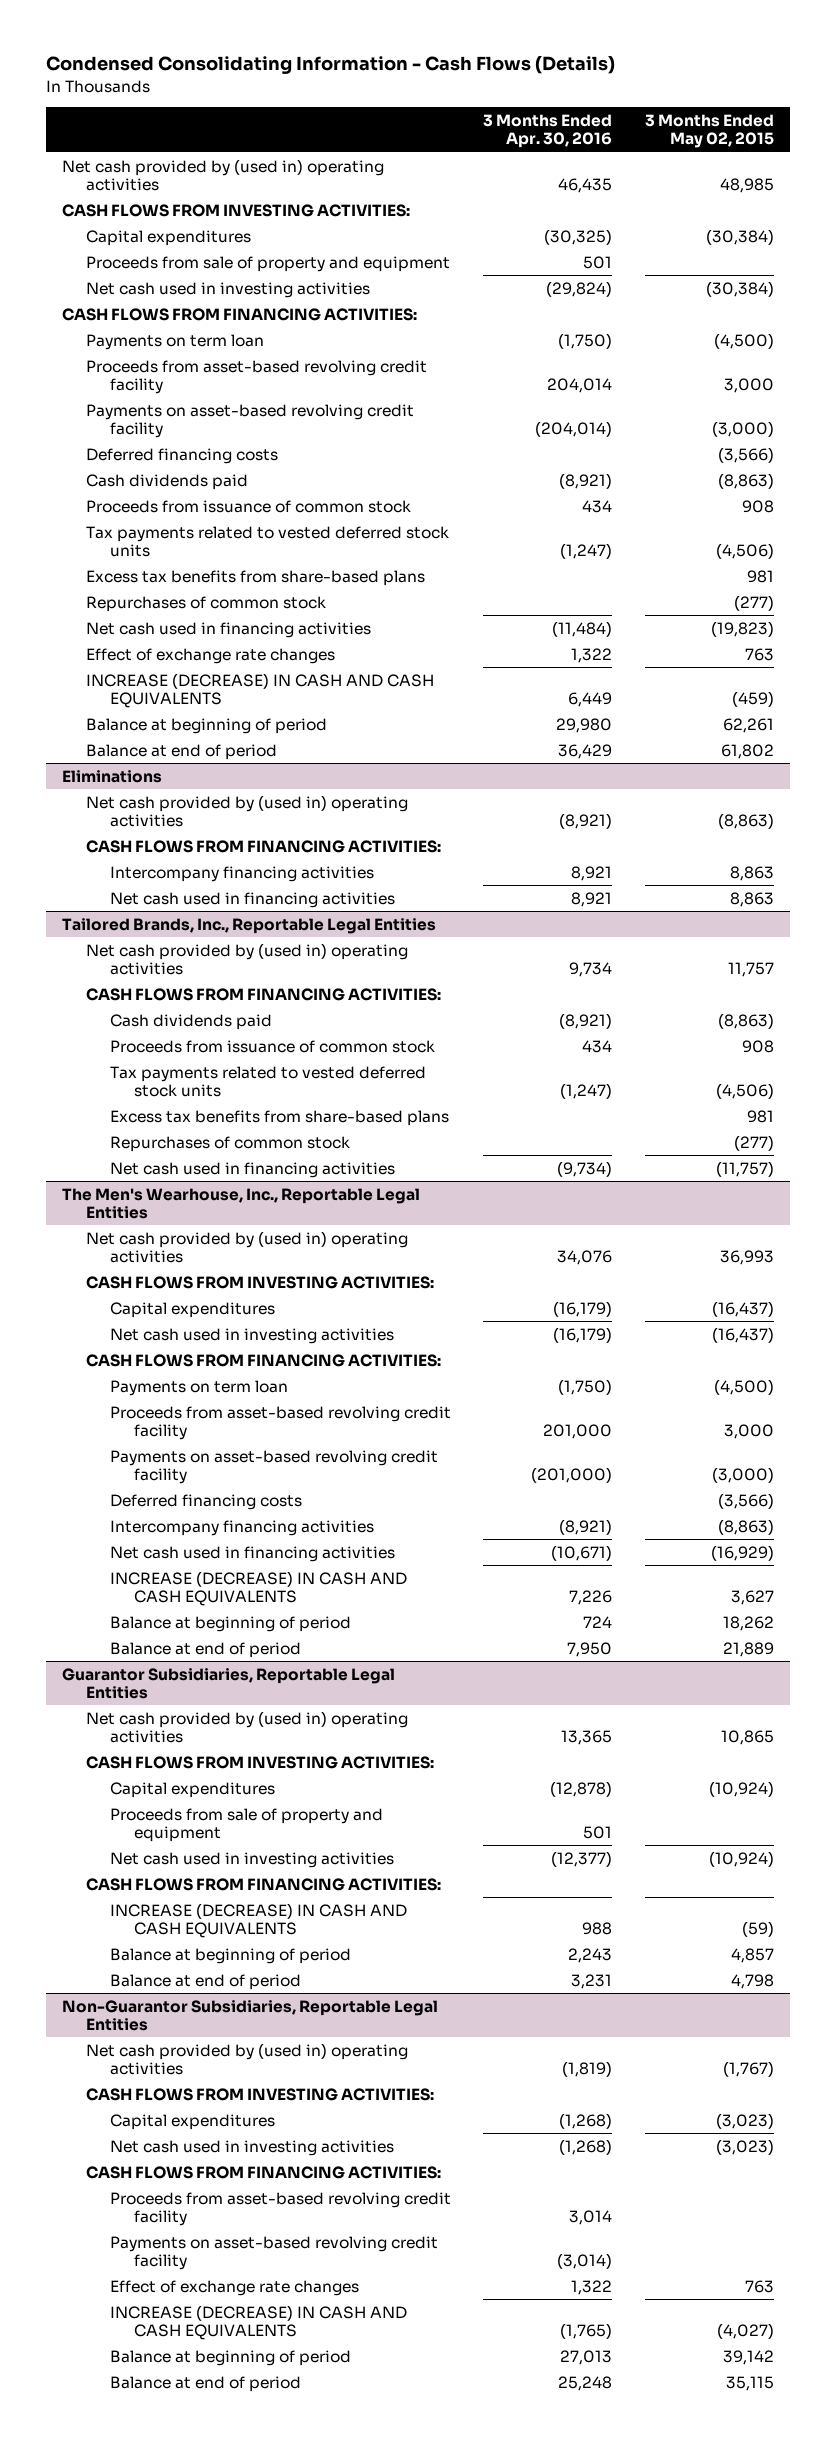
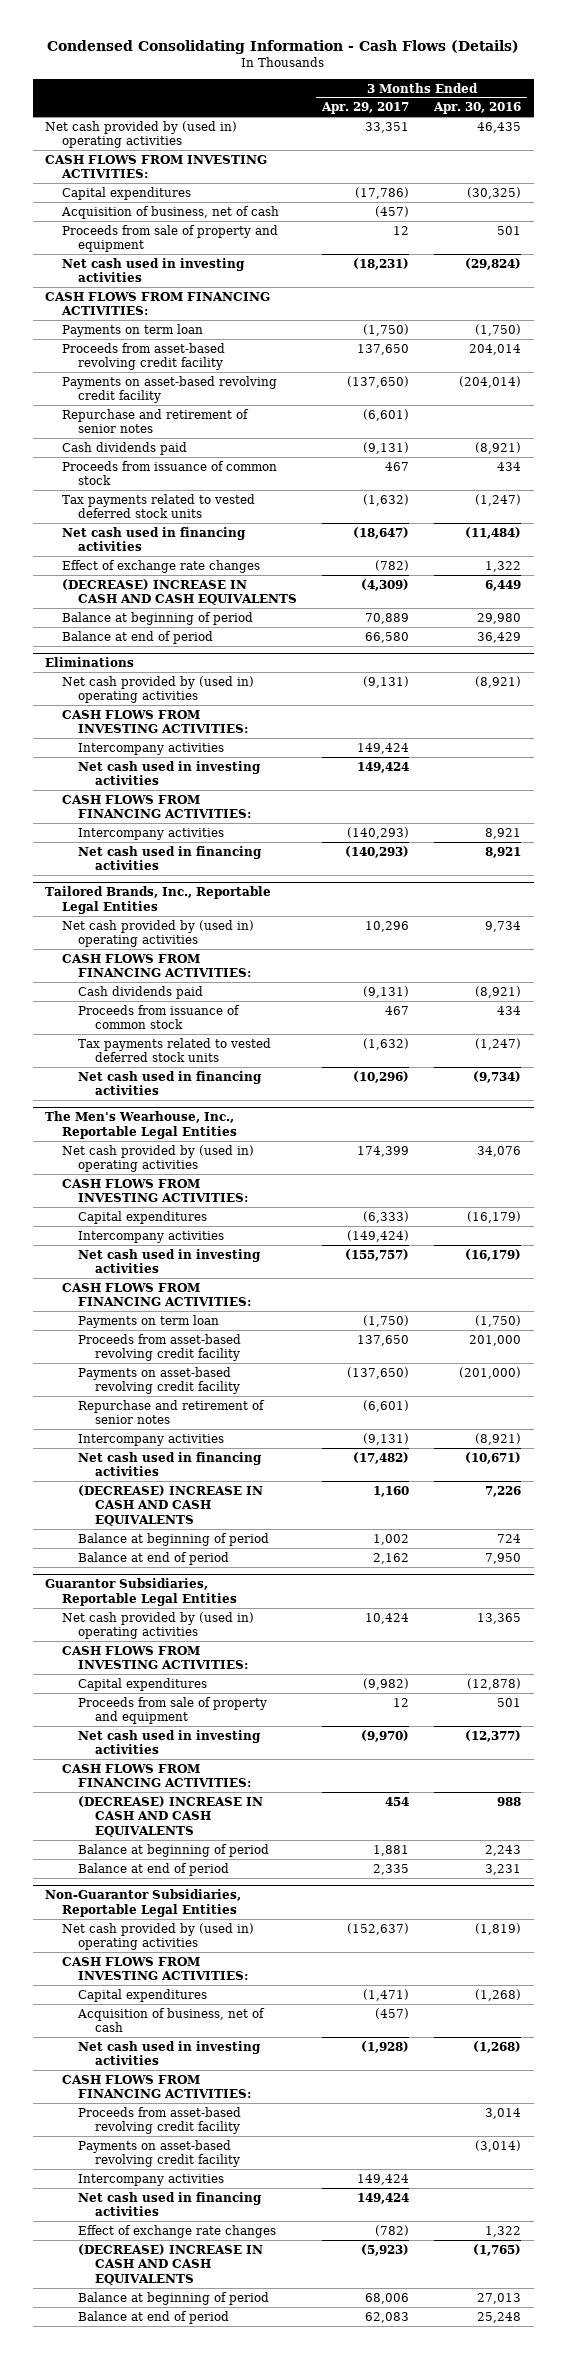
- | 3 Months Ended Apr. 30, 2016 | 3 Months Ended May 02, 2015
+ | 3 Months Ended Apr. 29, 2017 | 3 Months Ended Apr. 30, 2016
+ Acquisition of business, net of cash | (457) |
- Deferred financing costs | | (3,566)
+ Repurchase and retirement of senior notes | (6,601) |
- Excess tax benefits from share-based plans | | 981
- Repurchases of common stock | | (277)
- INCREASE (DECREASE) IN CASH AND CASH EQUIVALENTS | 6,449 | (459)
+ (DECREASE) INCREASE IN CASH AND CASH EQUIVALENTS | (4,309) | 6,449
@ Eliminations
+ CASH FLOWS FROM INVESTING ACTIVITIES:
+ Intercompany activities | 149,424 |
+ Net cash used in investing activities | 149,424 |
- Intercompany financing activities | 8,921 | 8,863
+ Intercompany activities | (140,293) | 8,921
@ Tailored Brands, Inc., Reportable Legal Entities
- Excess tax benefits from share-based plans | | 981
- Repurchases of common stock | | (277)
@ The Men's Wearhouse, Inc., Reportable Legal Entities
+ Intercompany activities | (149,424) |
- Deferred financing costs | | (3,566)
- Intercompany financing activities | (8,921) | (8,863)
+ Repurchase and retirement of senior notes | (6,601) |
+ Intercompany activities | (9,131) | (8,921)
- INCREASE (DECREASE) IN CASH AND CASH EQUIVALENTS | 7,226 | 3,627
+ (DECREASE) INCREASE IN CASH AND CASH EQUIVALENTS | 1,160 | 7,226
@ Guarantor Subsidiaries, Reportable Legal Entities
- INCREASE (DECREASE) IN CASH AND CASH EQUIVALENTS | 988 | (59)
+ (DECREASE) INCREASE IN CASH AND CASH EQUIVALENTS | 454 | 988
@ Non-Guarantor Subsidiaries, Reportable Legal Entities
+ Acquisition of business, net of cash | (457) |
+ Intercompany activities | 149,424 |
+ Net cash used in financing activities | 149,424 |
- INCREASE (DECREASE) IN CASH AND CASH EQUIVALENTS | (1,765) | (4,027)
+ (DECREASE) INCREASE IN CASH AND CASH EQUIVALENTS | (5,923) | (1,765)

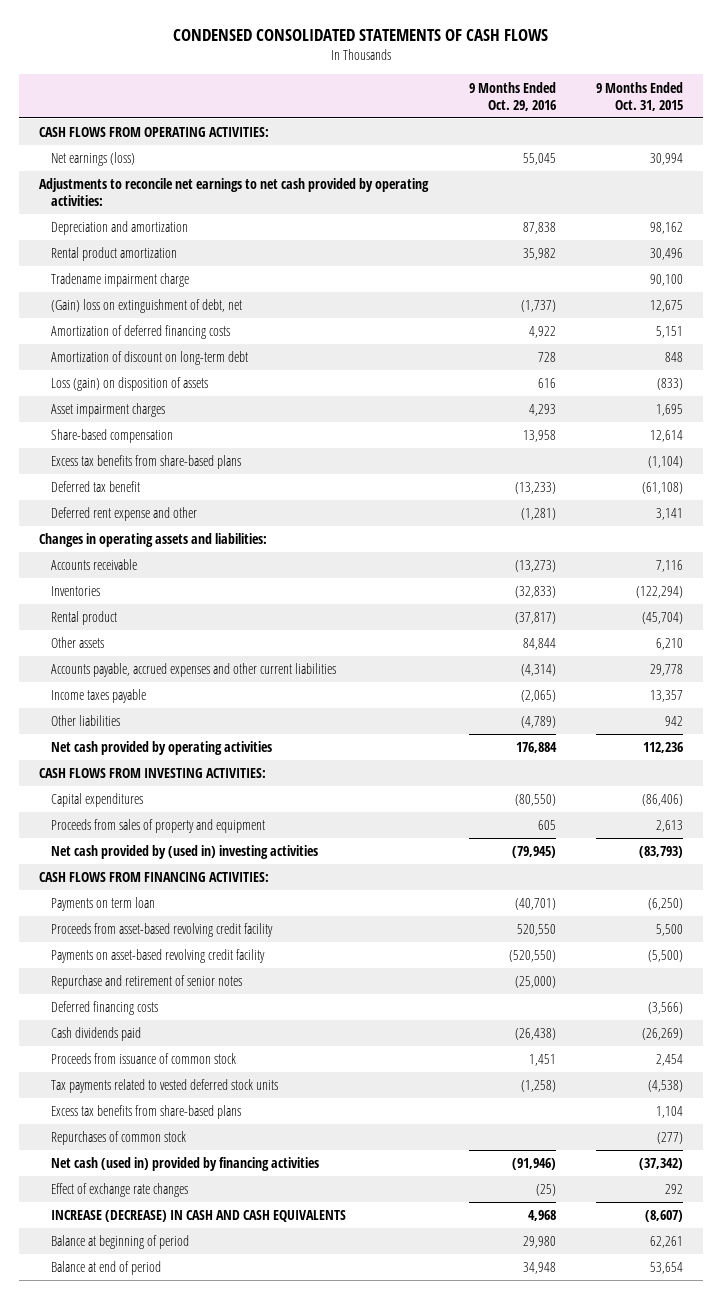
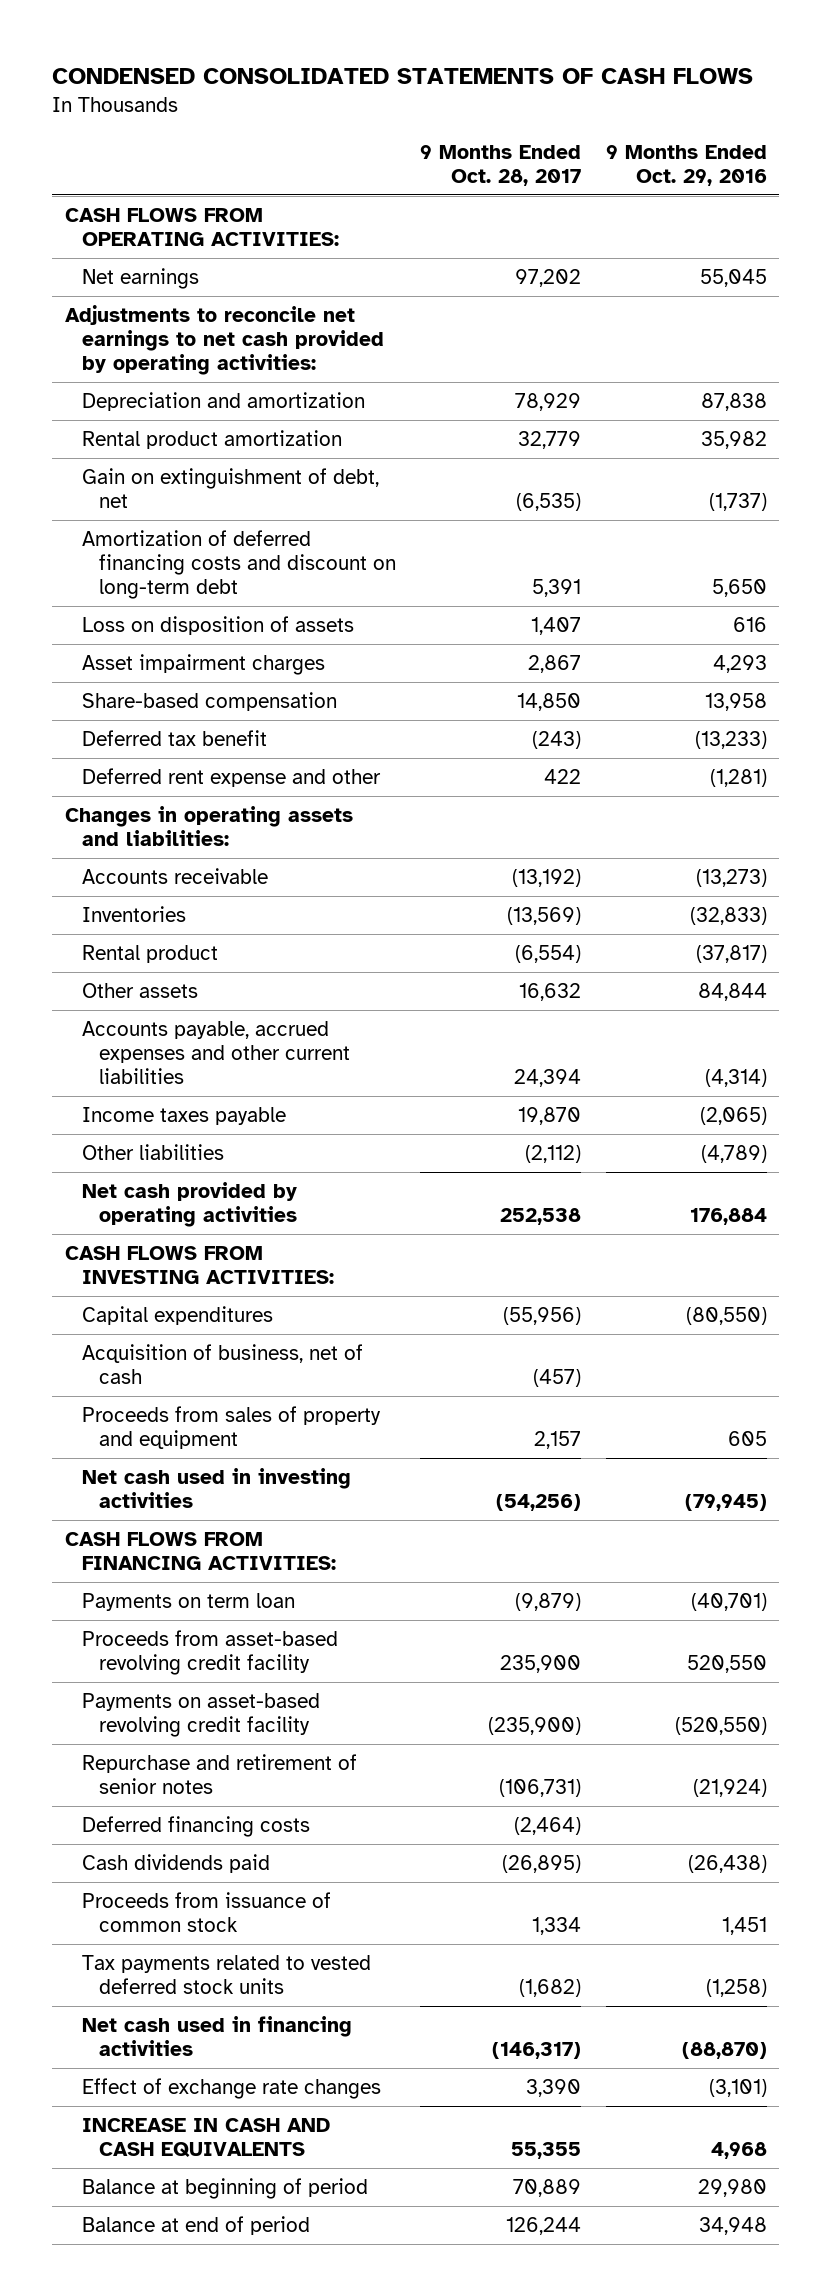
- | 9 Months Ended Oct. 29, 2016 | 9 Months Ended Oct. 31, 2015
+ | 9 Months Ended Oct. 28, 2017 | 9 Months Ended Oct. 29, 2016
- Net earnings (loss) | 55,045 | 30,994
+ Net earnings | 97,202 | 55,045
- Tradename impairment charge | | 90,100
- (Gain) loss on extinguishment of debt, net | (1,737) | 12,675
- Amortization of deferred financing costs | 4,922 | 5,151
- Amortization of discount on long-term debt | 728 | 848
- Loss (gain) on disposition of assets | 616 | (833)
+ Gain on extinguishment of debt, net | (6,535) | (1,737)
+ Amortization of deferred financing costs and discount on long-term debt | 5,391 | 5,650
+ Loss on disposition of assets | 1,407 | 616
- Excess tax benefits from share-based plans | | (1,104)
+ Acquisition of business, net of cash | (457) |
- Net cash provided by (used in) investing activities | (79,945) | (83,793)
+ Net cash used in investing activities | (54,256) | (79,945)
- Repurchase and retirement of senior notes | (25,000) |
+ Repurchase and retirement of senior notes | (106,731) | (21,924)
- Excess tax benefits from share-based plans | | 1,104
- Repurchases of common stock | | (277)
- Net cash (used in) provided by financing activities | (91,946) | (37,342)
- Effect of exchange rate changes | (25) | 292
- INCREASE (DECREASE) IN CASH AND CASH EQUIVALENTS | 4,968 | (8,607)
+ Net cash used in financing activities | (146,317) | (88,870)
+ Effect of exchange rate changes | 3,390 | (3,101)
+ INCREASE IN CASH AND CASH EQUIVALENTS | 55,355 | 4,968

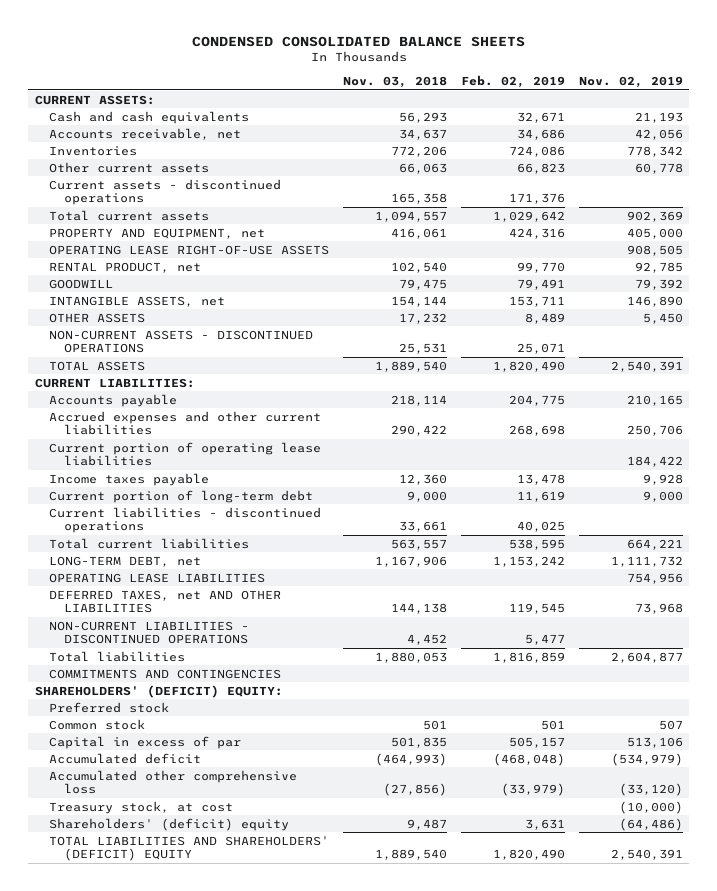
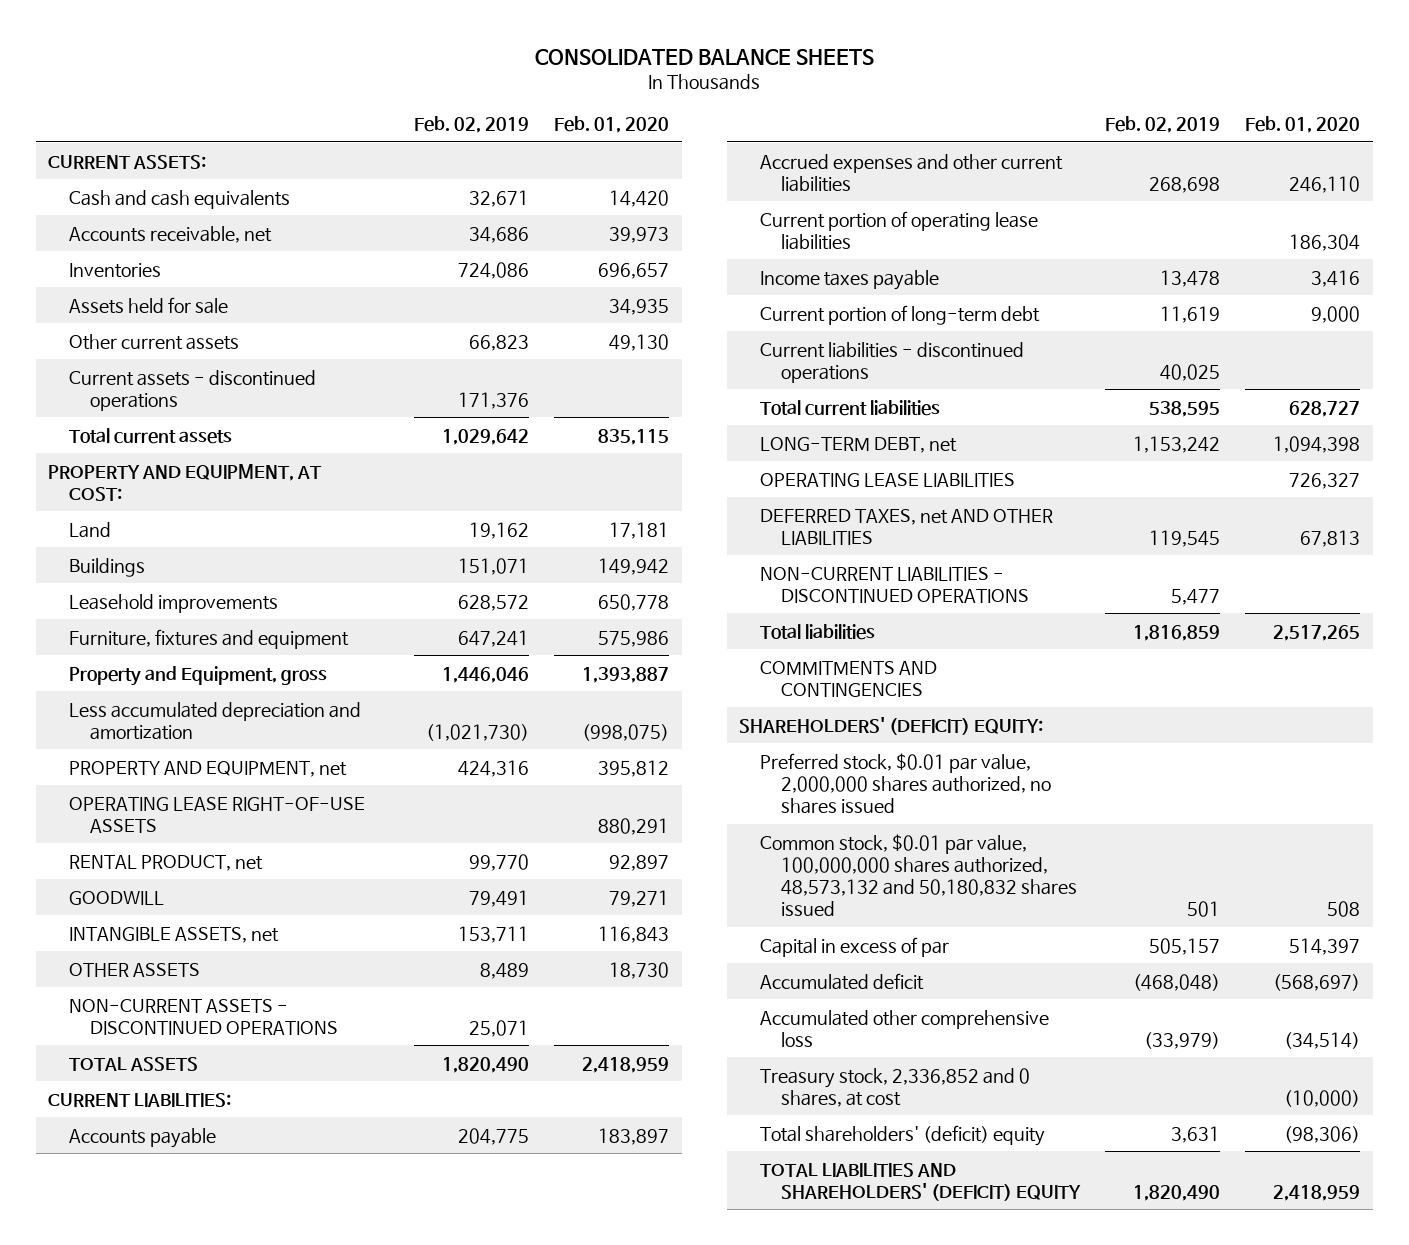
- CONDENSED CONSOLIDATED BALANCE SHEETS
+ CONSOLIDATED BALANCE SHEETS
- | Nov. 03, 2018 | Feb. 02, 2019 | Nov. 02, 2019
+ | Feb. 02, 2019 | Feb. 01, 2020
+ Assets held for sale | | 34,935
+ PROPERTY AND EQUIPMENT, AT COST:
+ Land | 19,162 | 17,181
+ Buildings | 151,071 | 149,942
+ Leasehold improvements | 628,572 | 650,778
+ Furniture, fixtures and equipment | 647,241 | 575,986
+ Property and Equipment, gross | 1,446,046 | 1,393,887
+ Less accumulated depreciation and amortization | (1,021,730) | (998,075)
- Preferred stock
- Common stock | 501 | 501 | 507
+ Preferred stock, $0.01 par value, 2,000,000 shares authorized, no shares issued
+ Common stock, $0.01 par value, 100,000,000 shares authorized, 48,573,132 and 50,180,832 shares issued | 501 | 508
- Treasury stock, at cost | | | (10,000)
- Shareholders' (deficit) equity | 9,487 | 3,631 | (64,486)
+ Treasury stock, 2,336,852 and 0 shares, at cost | | (10,000)
+ Total shareholders' (deficit) equity | 3,631 | (98,306)

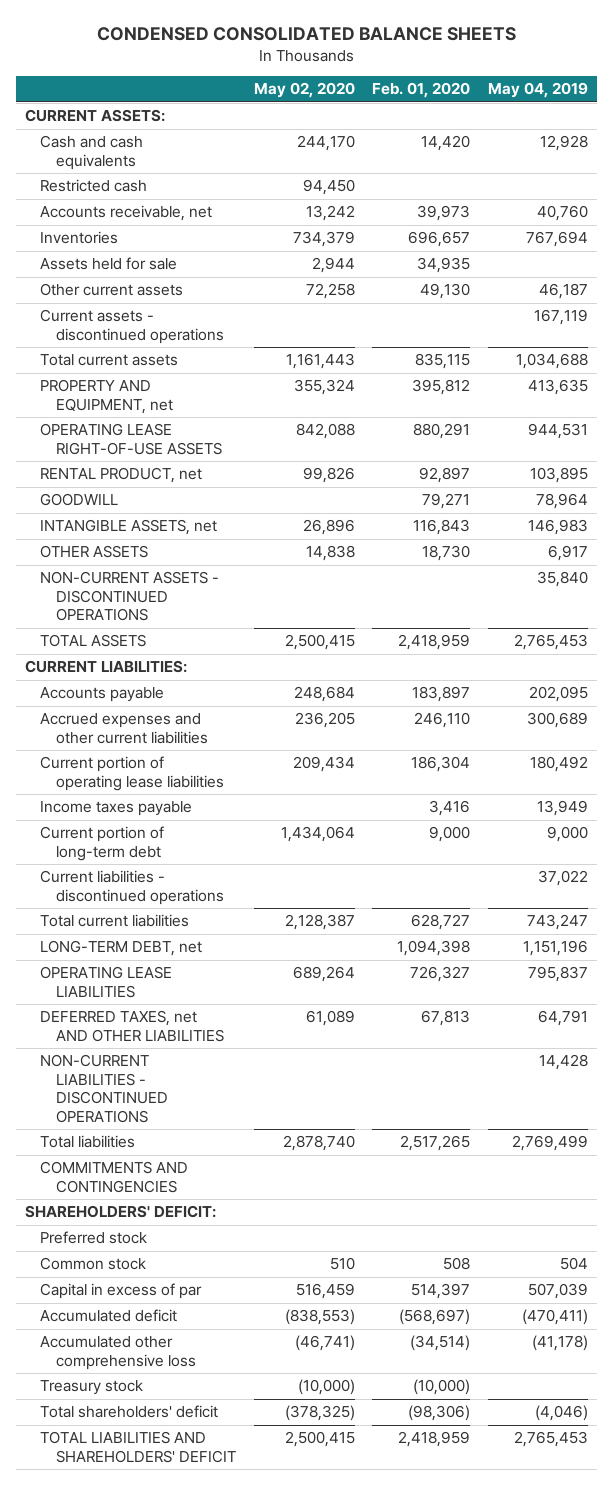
- CONSOLIDATED BALANCE SHEETS
+ CONDENSED CONSOLIDATED BALANCE SHEETS
- | Feb. 02, 2019 | Feb. 01, 2020
+ | May 02, 2020 | Feb. 01, 2020 | May 04, 2019
+ Restricted cash | 94,450 | |
- PROPERTY AND EQUIPMENT, AT COST:
- Land | 19,162 | 17,181
- Buildings | 151,071 | 149,942
- Leasehold improvements | 628,572 | 650,778
- Furniture, fixtures and equipment | 647,241 | 575,986
- Property and Equipment, gross | 1,446,046 | 1,393,887
- Less accumulated depreciation and amortization | (1,021,730) | (998,075)
- SHAREHOLDERS' (DEFICIT) EQUITY:
- Preferred stock, $0.01 par value, 2,000,000 shares authorized, no shares issued
- Common stock, $0.01 par value, 100,000,000 shares authorized, 48,573,132 and 50,180,832 shares issued | 501 | 508
+ SHAREHOLDERS' DEFICIT:
+ Preferred stock
+ Common stock | 510 | 508 | 504
- Treasury stock, 2,336,852 and 0 shares, at cost | | (10,000)
- Total shareholders' (deficit) equity | 3,631 | (98,306)
- TOTAL LIABILITIES AND SHAREHOLDERS' (DEFICIT) EQUITY | 1,820,490 | 2,418,959
+ Treasury stock | (10,000) | (10,000) |
+ Total shareholders' deficit | (378,325) | (98,306) | (4,046)
+ TOTAL LIABILITIES AND SHAREHOLDERS' DEFICIT | 2,500,415 | 2,418,959 | 2,765,453

